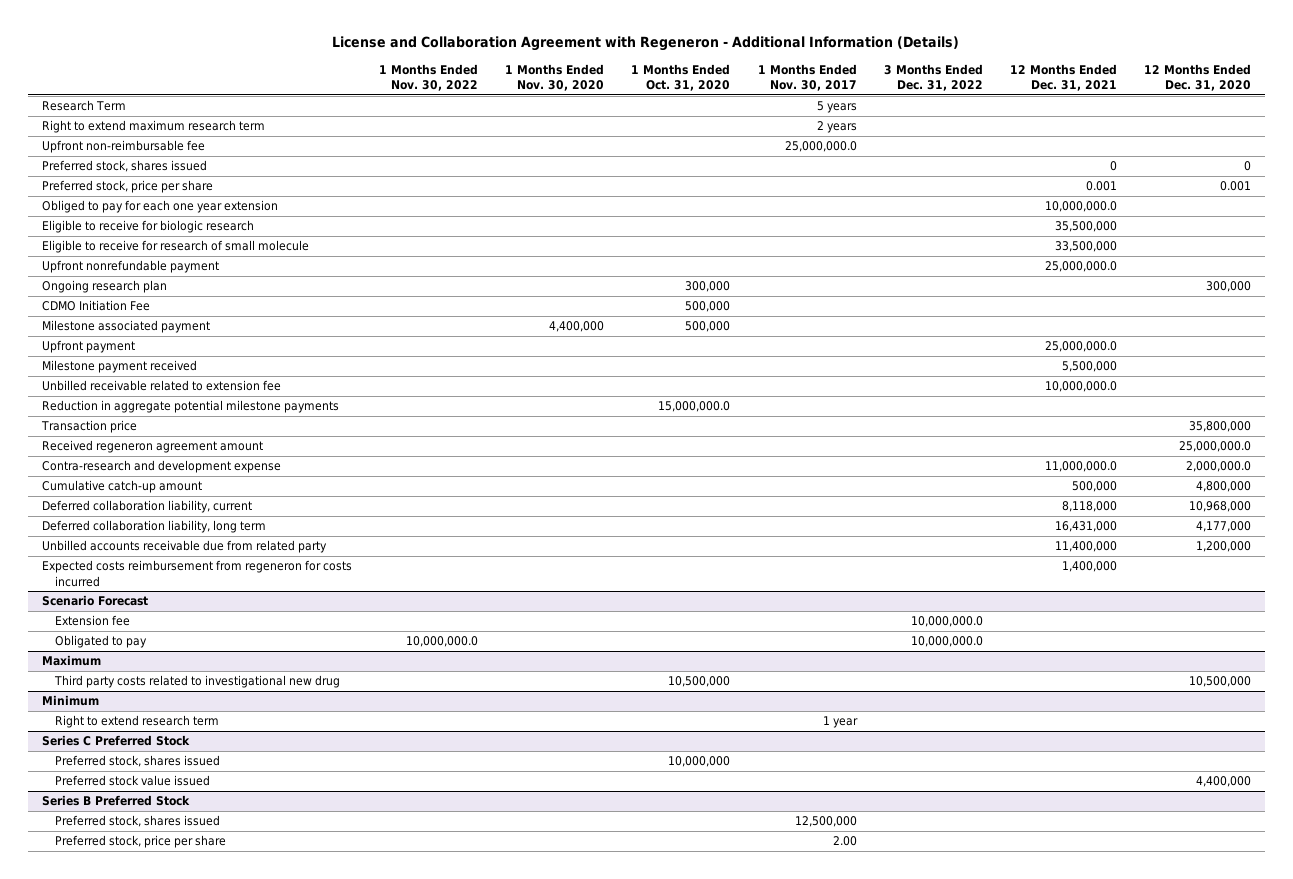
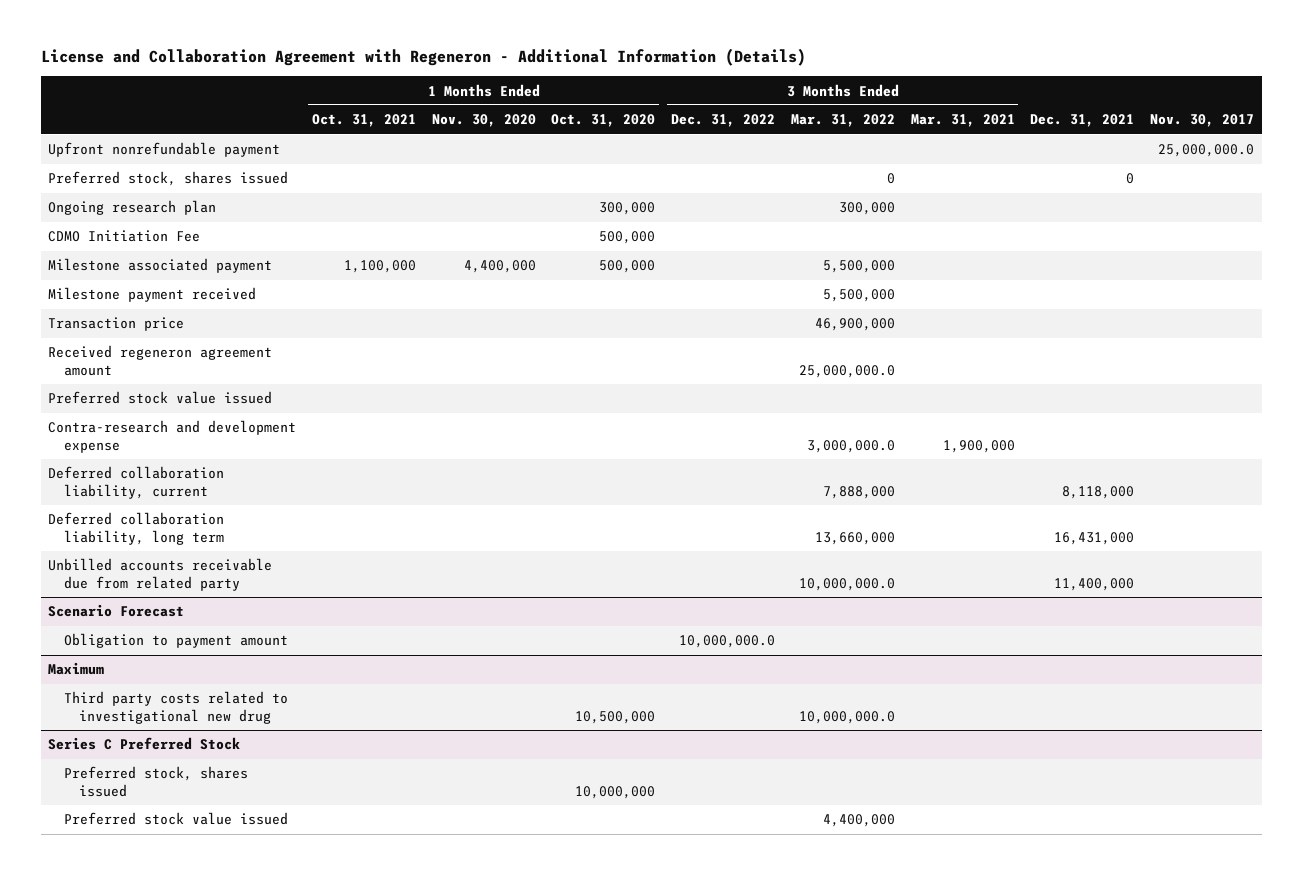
- | 1 Months Ended Nov. 30, 2022 | 1 Months Ended Nov. 30, 2020 | 1 Months Ended Oct. 31, 2020 | 1 Months Ended Nov. 30, 2017 | 3 Months Ended Dec. 31, 2022 | 12 Months Ended Dec. 31, 2021 | 12 Months Ended Dec. 31, 2020
+ | 1 Months Ended Oct. 31, 2021 | 1 Months Ended Nov. 30, 2020 | 1 Months Ended Oct. 31, 2020 | 3 Months Ended Dec. 31, 2022 | 3 Months Ended Mar. 31, 2022 | 3 Months Ended Mar. 31, 2021 | Dec. 31, 2021 | Nov. 30, 2017
- Research Term | | | | 5 years | | |
- Right to extend maximum research term | | | | 2 years | | |
- Upfront non-reimbursable fee | | | | 25,000,000.0 | | |
- Preferred stock, price per share | | | | | | 0.001 | 0.001
- Obliged to pay for each one year extension | | | | | | 10,000,000.0 |
- Eligible to receive for biologic research | | | | | | 35,500,000 |
- Eligible to receive for research of small molecule | | | | | | 33,500,000 |
moved down: Preferred stock, shares issued | | | | | 0 | | 0 |
- Upfront payment | | | | | | 25,000,000.0 |
- Unbilled receivable related to extension fee | | | | | | 10,000,000.0 |
- Reduction in aggregate potential milestone payments | | | 15,000,000.0 | | | |
+ Preferred stock value issued
- Cumulative catch-up amount | | | | | | 500,000 | 4,800,000
- Expected costs reimbursement from regeneron for costs incurred | | | | | | 1,400,000 |
@ Scenario Forecast
- Extension fee | | | | | 10,000,000.0 | |
- Obligated to pay | 10,000,000.0 | | | | 10,000,000.0 | |
+ Obligation to payment amount | | | | 10,000,000.0 | | | |
- Minimum
- Right to extend research term | | | | 1 year | | |
- Series B Preferred Stock
- Preferred stock, shares issued | | | | 12,500,000 | | |
- Preferred stock, price per share | | | | 2.00 | | |

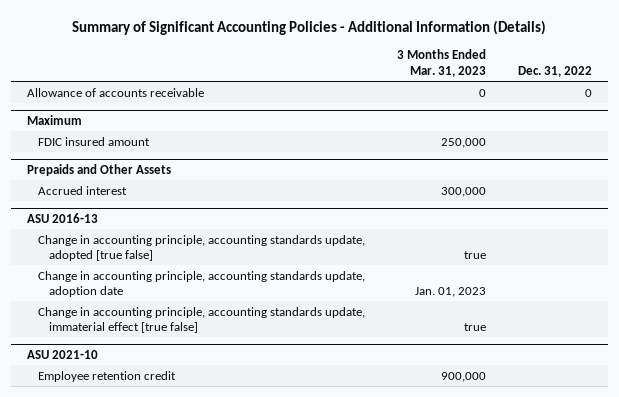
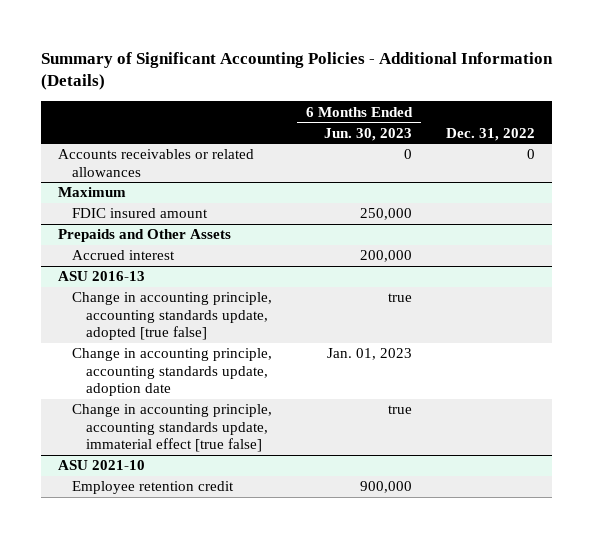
- | 3 Months Ended Mar. 31, 2023 | Dec. 31, 2022
+ | 6 Months Ended Jun. 30, 2023 | Dec. 31, 2022
- Allowance of accounts receivable | 0 | 0
+ Accounts receivables or related allowances | 0 | 0

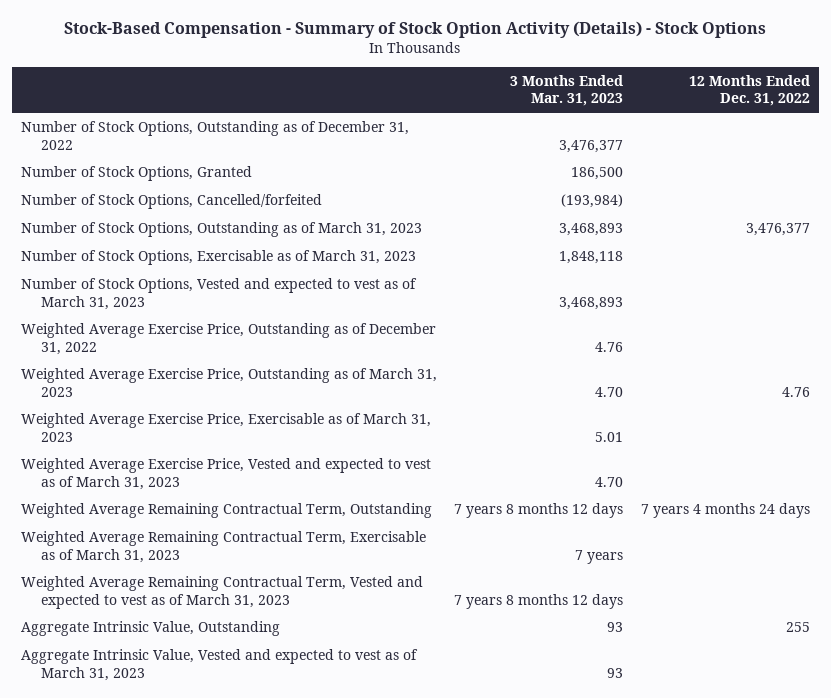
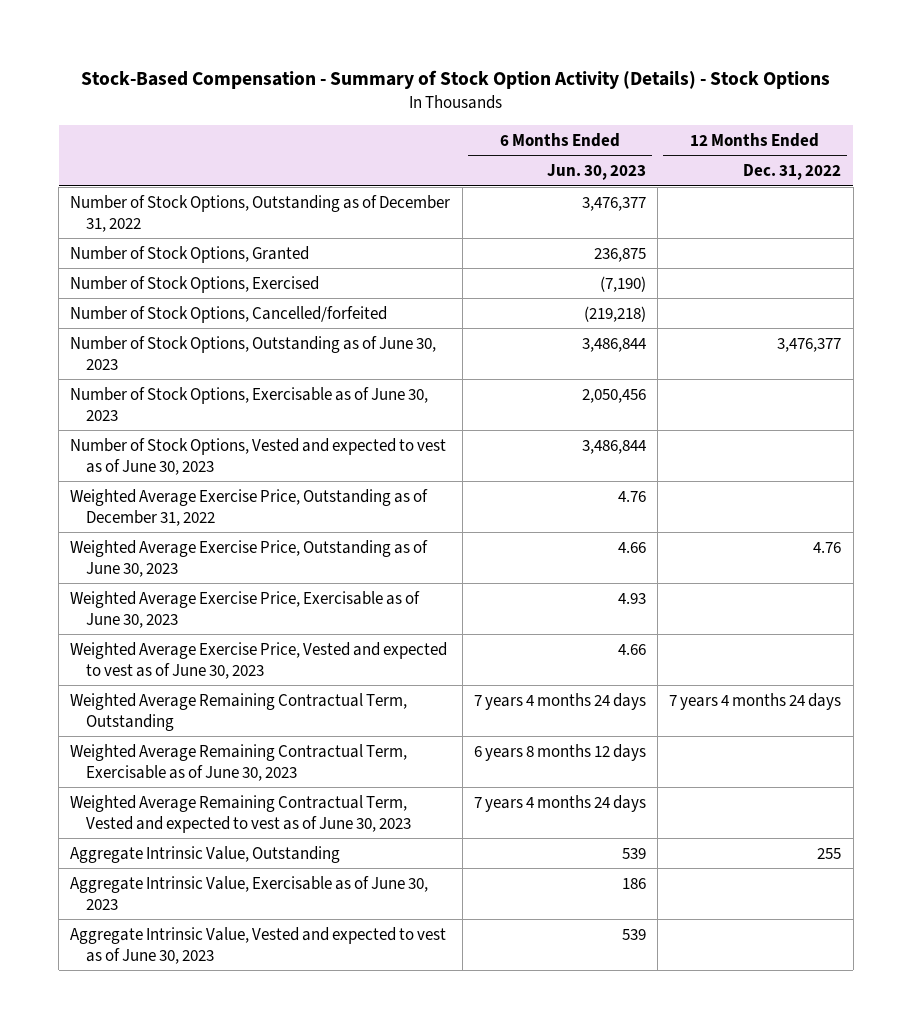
- | 3 Months Ended Mar. 31, 2023 | 12 Months Ended Dec. 31, 2022
+ | 6 Months Ended Jun. 30, 2023 | 12 Months Ended Dec. 31, 2022
+ Number of Stock Options, Exercised | (7,190) |
- Number of Stock Options, Outstanding as of March 31, 2023 | 3,468,893 | 3,476,377
- Number of Stock Options, Exercisable as of March 31, 2023 | 1,848,118 |
- Number of Stock Options, Vested and expected to vest as of March 31, 2023 | 3,468,893 |
+ Number of Stock Options, Outstanding as of June 30, 2023 | 3,486,844 | 3,476,377
+ Number of Stock Options, Exercisable as of June 30, 2023 | 2,050,456 |
+ Number of Stock Options, Vested and expected to vest as of June 30, 2023 | 3,486,844 |
- Weighted Average Exercise Price, Outstanding as of March 31, 2023 | 4.70 | 4.76
- Weighted Average Exercise Price, Exercisable as of March 31, 2023 | 5.01 |
- Weighted Average Exercise Price, Vested and expected to vest as of March 31, 2023 | 4.70 |
+ Weighted Average Exercise Price, Outstanding as of June 30, 2023 | 4.66 | 4.76
+ Weighted Average Exercise Price, Exercisable as of June 30, 2023 | 4.93 |
+ Weighted Average Exercise Price, Vested and expected to vest as of June 30, 2023 | 4.66 |
- Weighted Average Remaining Contractual Term, Exercisable as of March 31, 2023 | 7 years |
- Weighted Average Remaining Contractual Term, Vested and expected to vest as of March 31, 2023 | 7 years 8 months 12 days |
+ Weighted Average Remaining Contractual Term, Exercisable as of June 30, 2023 | 6 years 8 months 12 days |
+ Weighted Average Remaining Contractual Term, Vested and expected to vest as of June 30, 2023 | 7 years 4 months 24 days |
- Aggregate Intrinsic Value, Vested and expected to vest as of March 31, 2023 | 93 |
+ Aggregate Intrinsic Value, Exercisable as of June 30, 2023 | 186 |
+ Aggregate Intrinsic Value, Vested and expected to vest as of June 30, 2023 | 539 |

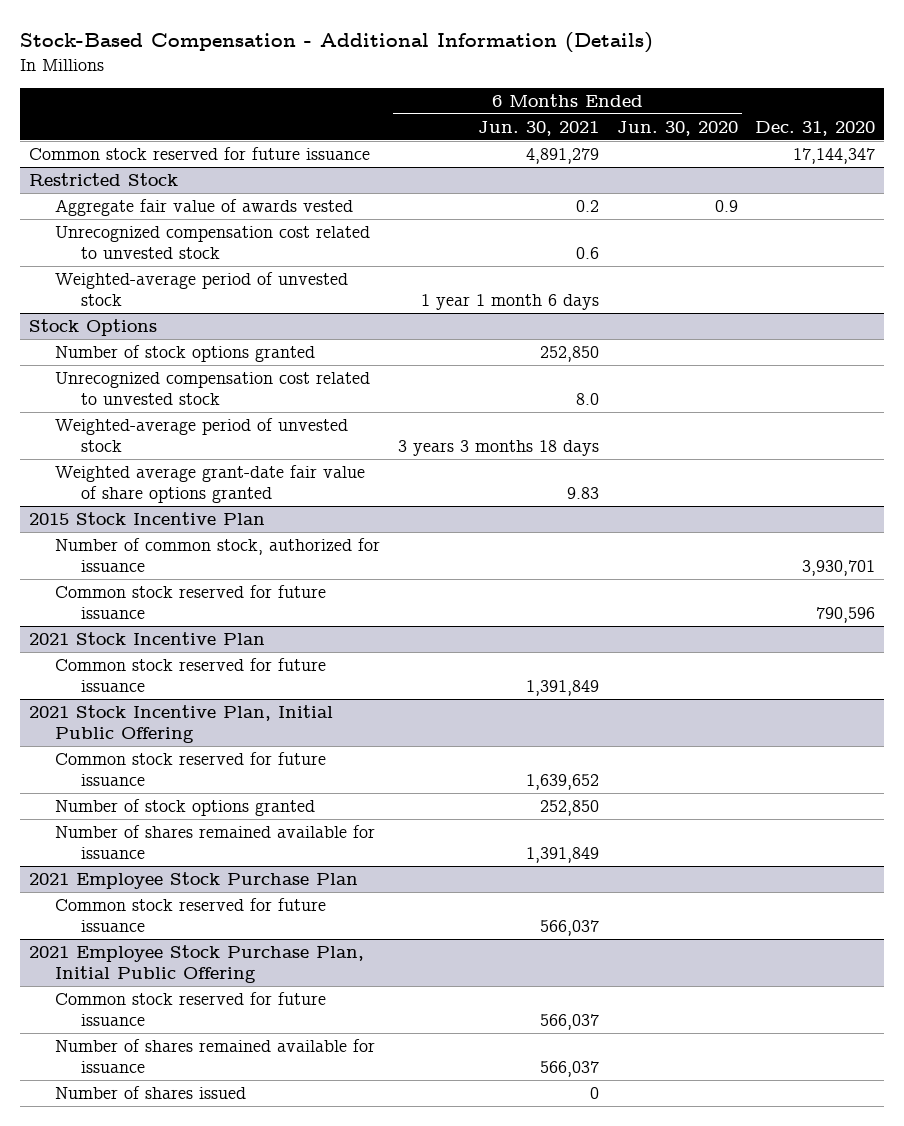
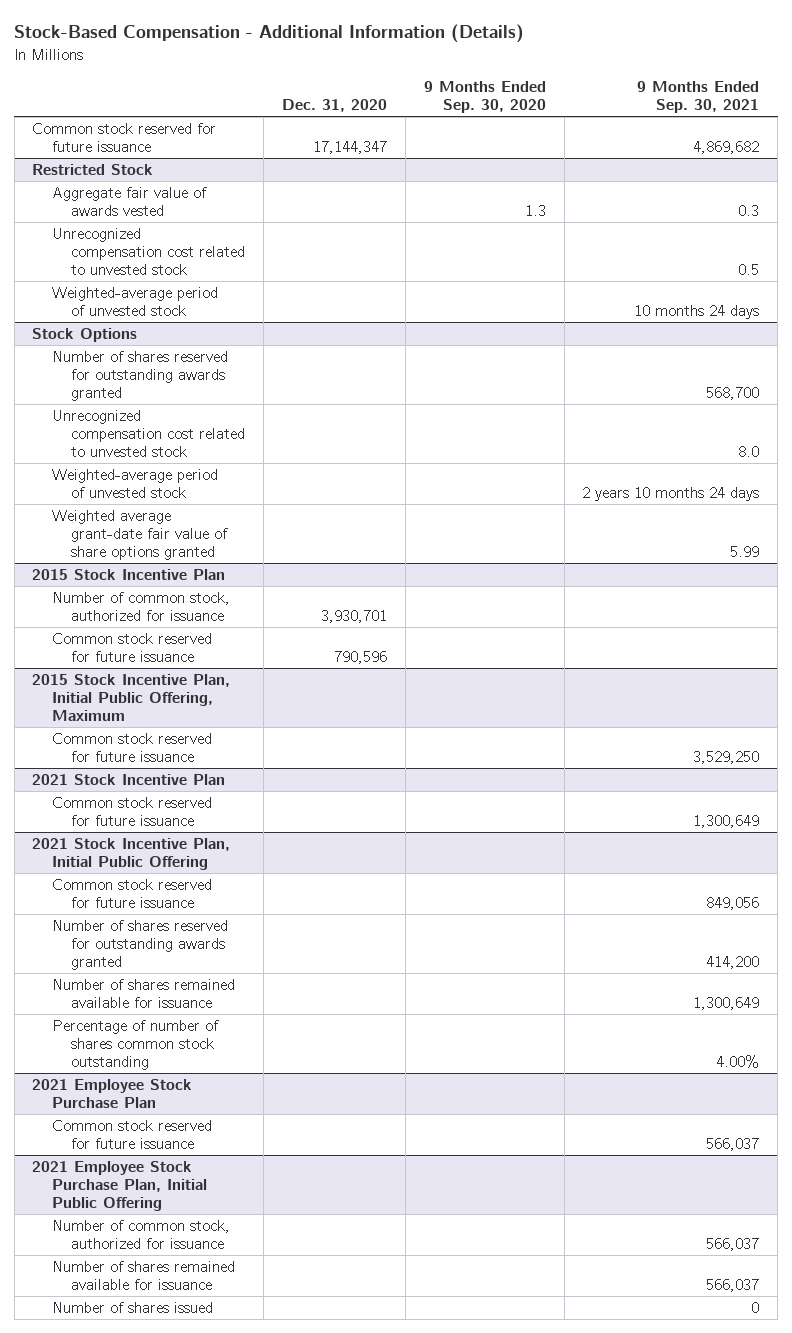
- | 6 Months Ended Jun. 30, 2021 | 6 Months Ended Jun. 30, 2020 | Dec. 31, 2020
+ | Dec. 31, 2020 | 9 Months Ended Sep. 30, 2020 | 9 Months Ended Sep. 30, 2021
@ Stock Options
- Number of stock options granted | 252,850 | |
+ Number of shares reserved for outstanding awards granted | | | 568,700
+ 2015 Stock Incentive Plan, Initial Public Offering, Maximum
+ Common stock reserved for future issuance | | | 3,529,250
@ 2021 Stock Incentive Plan, Initial Public Offering
- Number of stock options granted | 252,850 | |
+ Number of shares reserved for outstanding awards granted | | | 414,200
+ Percentage of number of shares common stock outstanding | | | 4.00%
@ 2021 Employee Stock Purchase Plan, Initial Public Offering
- Common stock reserved for future issuance | 566,037 | |
+ Number of common stock, authorized for issuance | | | 566,037

